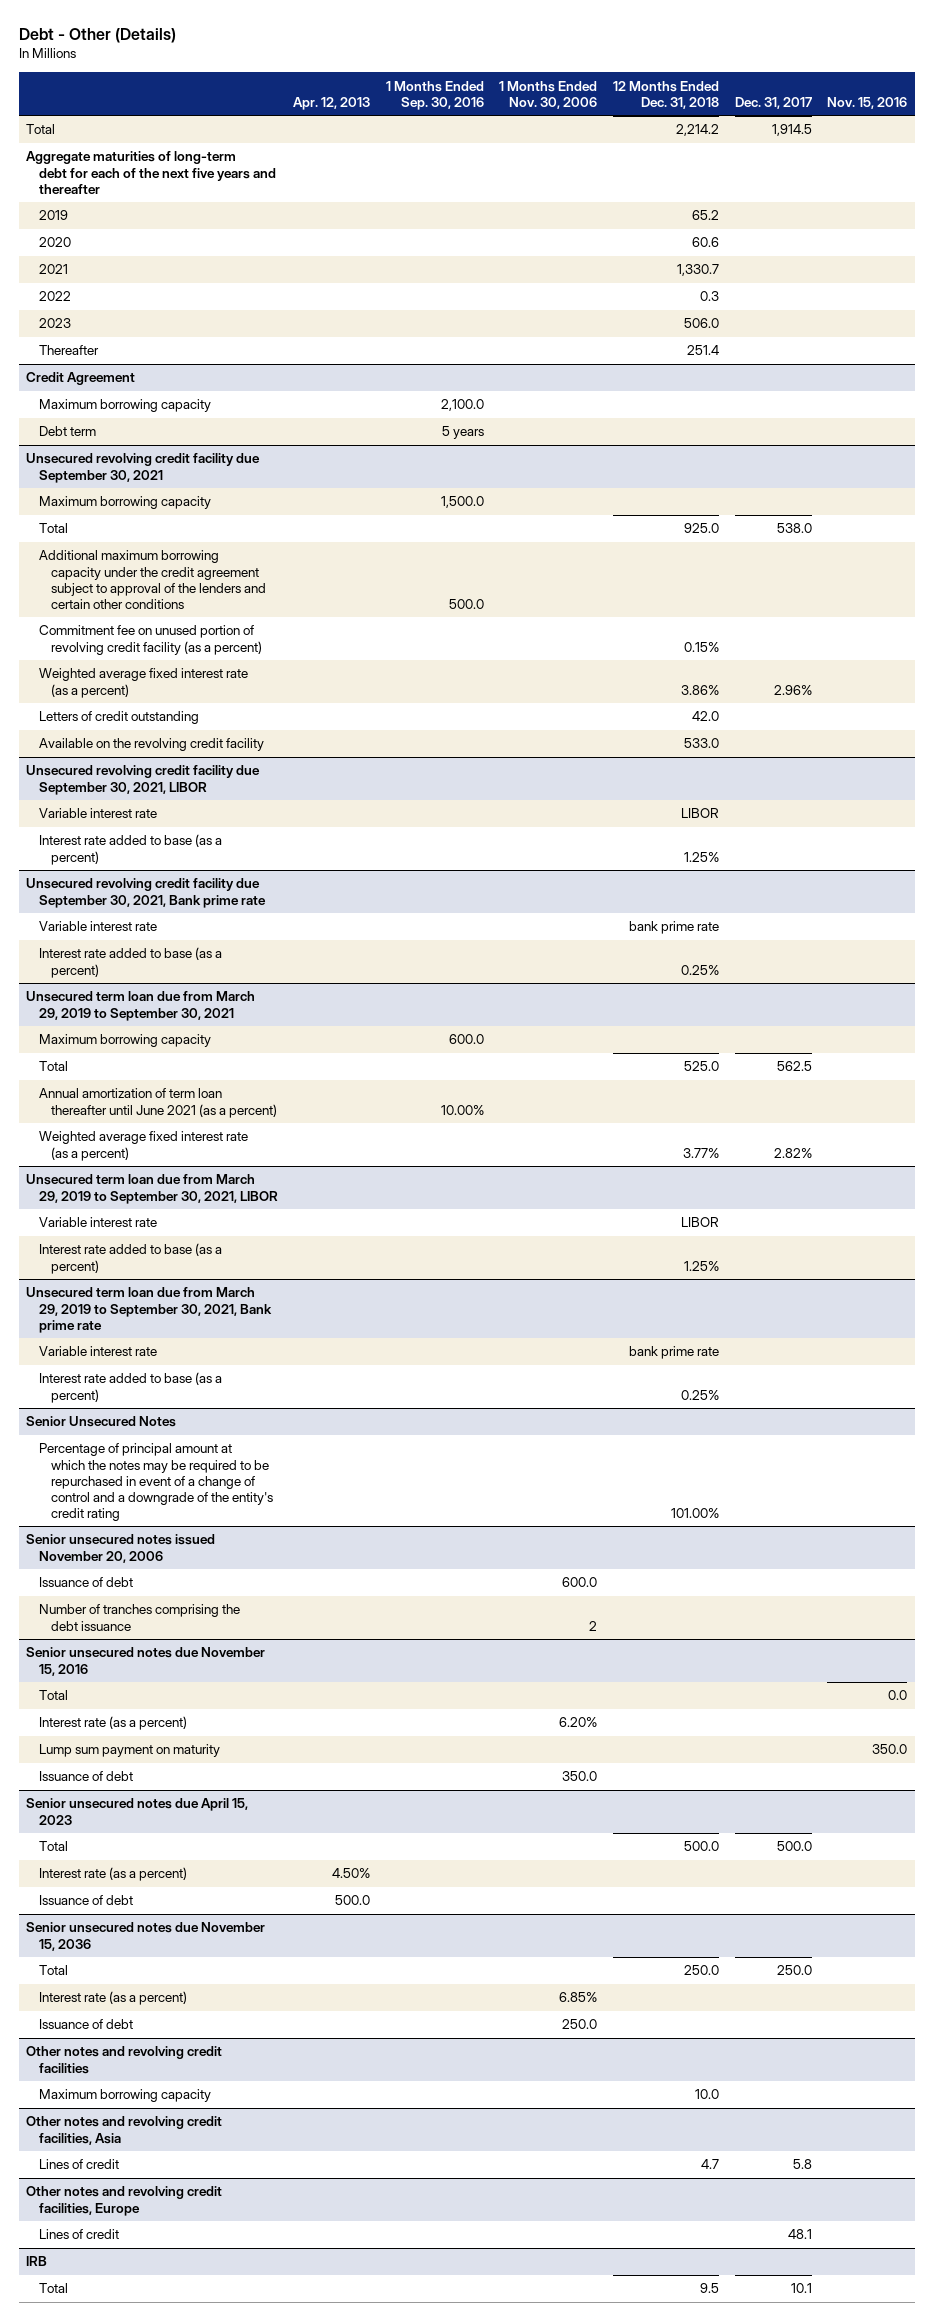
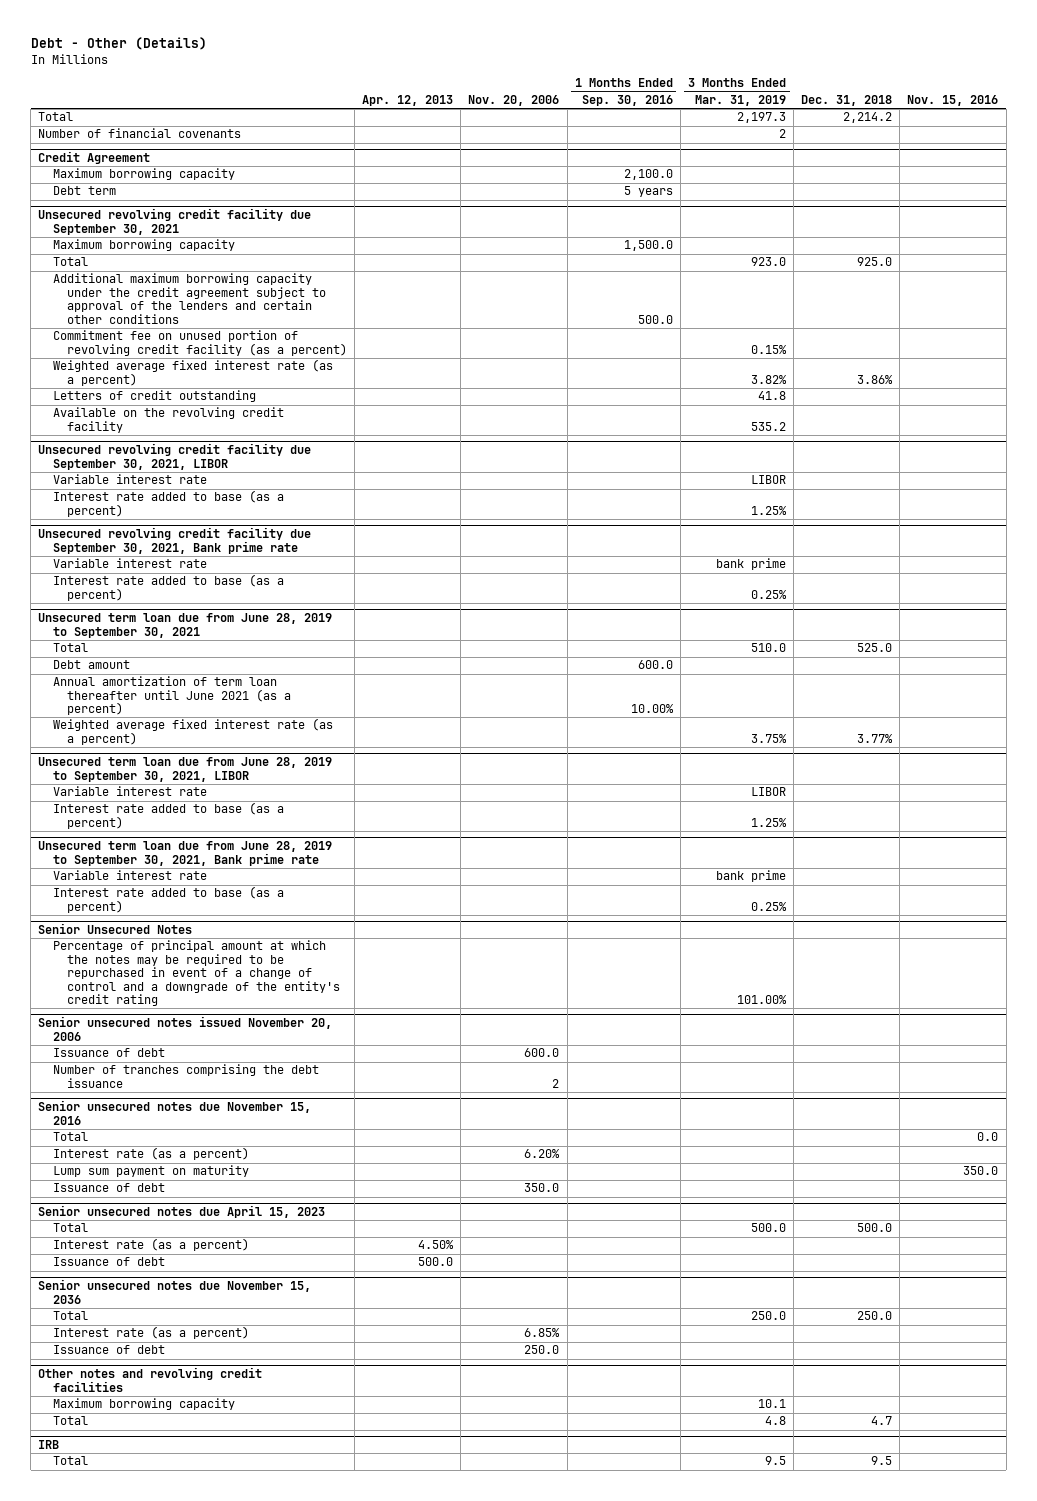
- | Apr. 12, 2013 | 1 Months Ended Sep. 30, 2016 | 1 Months Ended Nov. 30, 2006 | 12 Months Ended Dec. 31, 2018 | Dec. 31, 2017 | Nov. 15, 2016
+ | Apr. 12, 2013 | Nov. 20, 2006 | 1 Months Ended Sep. 30, 2016 | 3 Months Ended Mar. 31, 2019 | Dec. 31, 2018 | Nov. 15, 2016
- Aggregate maturities of long-term debt for each of the next five years and thereafter
- 2019 | | | | 65.2 | |
- 2020 | | | | 60.6 | |
- 2021 | | | | 1,330.7 | |
- 2022 | | | | 0.3 | |
- 2023 | | | | 506.0 | |
- Thereafter | | | | 251.4 | |
+ Number of financial covenants | | | | 2 | |
- Unsecured term loan due from March 29, 2019 to September 30, 2021
- Maximum borrowing capacity | | 600.0 | | | |
+ Unsecured term loan due from June 28, 2019 to September 30, 2021
+ Debt amount | | | 600.0 | | |
- Unsecured term loan due from March 29, 2019 to September 30, 2021, LIBOR
+ Unsecured term loan due from June 28, 2019 to September 30, 2021, LIBOR
- Unsecured term loan due from March 29, 2019 to September 30, 2021, Bank prime rate
+ Unsecured term loan due from June 28, 2019 to September 30, 2021, Bank prime rate
- Other notes and revolving credit facilities, Asia
- Lines of credit | | | | 4.7 | 5.8 |
- Other notes and revolving credit facilities, Europe
- Lines of credit | | | | | 48.1 |
@ Other notes and revolving credit facilities
+ Total | | | | 4.8 | 4.7 |

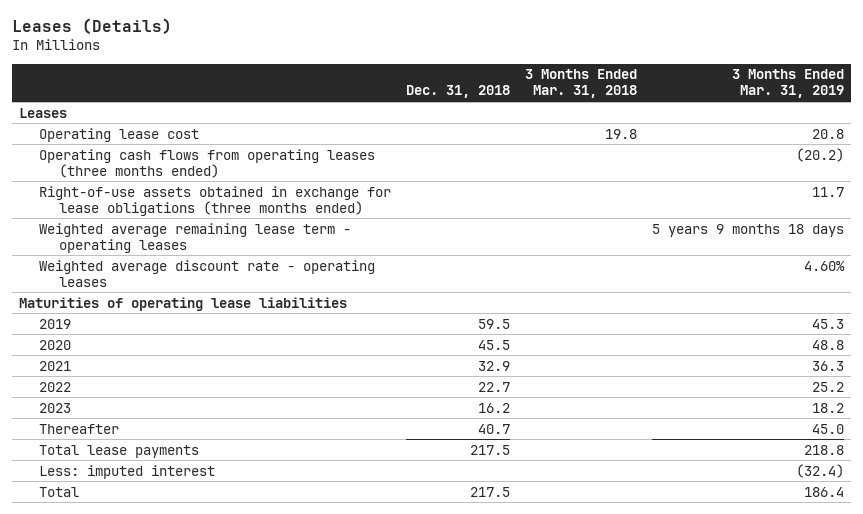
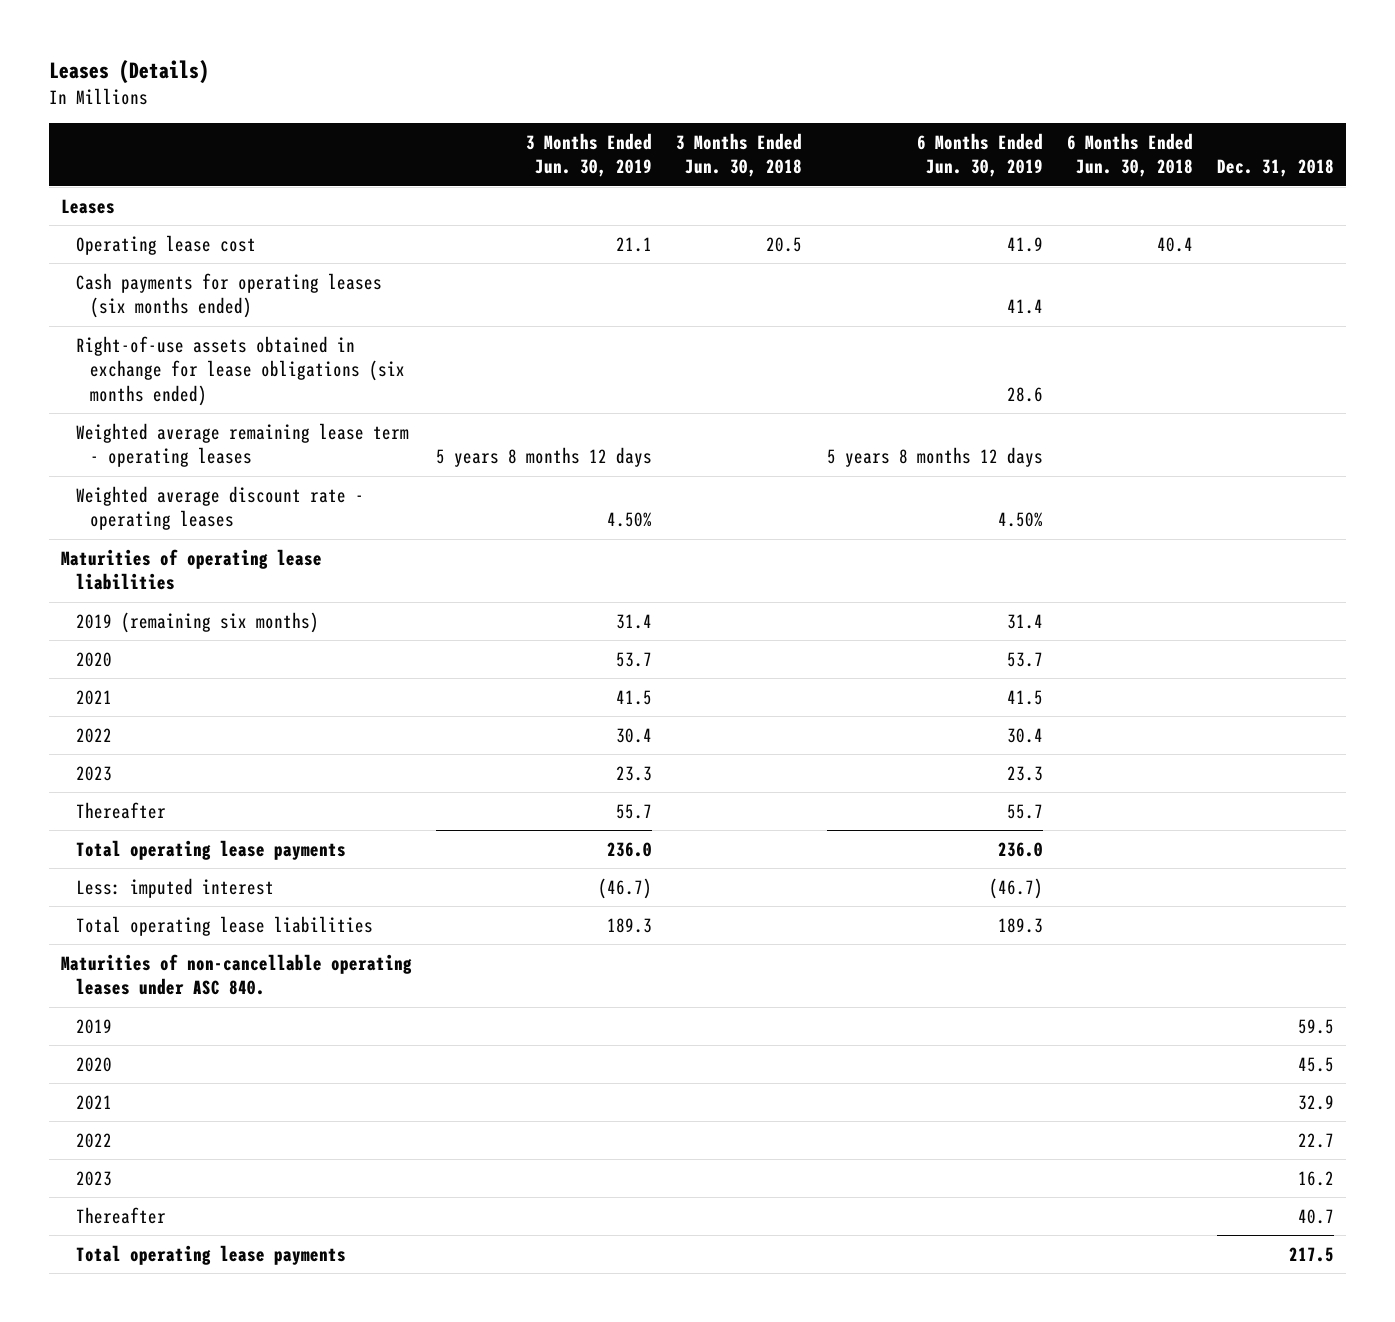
- | Dec. 31, 2018 | 3 Months Ended Mar. 31, 2018 | 3 Months Ended Mar. 31, 2019
+ | 3 Months Ended Jun. 30, 2019 | 3 Months Ended Jun. 30, 2018 | 6 Months Ended Jun. 30, 2019 | 6 Months Ended Jun. 30, 2018 | Dec. 31, 2018
- Operating cash flows from operating leases (three months ended) | | | (20.2)
- Right-of-use assets obtained in exchange for lease obligations (three months ended) | | | 11.7
+ Cash payments for operating leases (six months ended) | | | 41.4 | |
+ Right-of-use assets obtained in exchange for lease obligations (six months ended) | | | 28.6 | |
+ 2019 (remaining six months) | 31.4 | | 31.4 | |
+ 2020 | 53.7 | | 53.7 | |
+ 2021 | 41.5 | | 41.5 | |
+ 2022 | 30.4 | | 30.4 | |
+ 2023 | 23.3 | | 23.3 | |
+ Thereafter | 55.7 | | 55.7 | |
+ Total operating lease payments | 236.0 | | 236.0 | |
moved up: Less: imputed interest | (46.7) | | (46.7) | |
+ Total operating lease liabilities | 189.3 | | 189.3 | |
+ Maturities of non-cancellable operating leases under ASC 840.
- Total lease payments | 217.5 | | 218.8
- Total | 217.5 | | 186.4
+ Total operating lease payments | | | | | 217.5

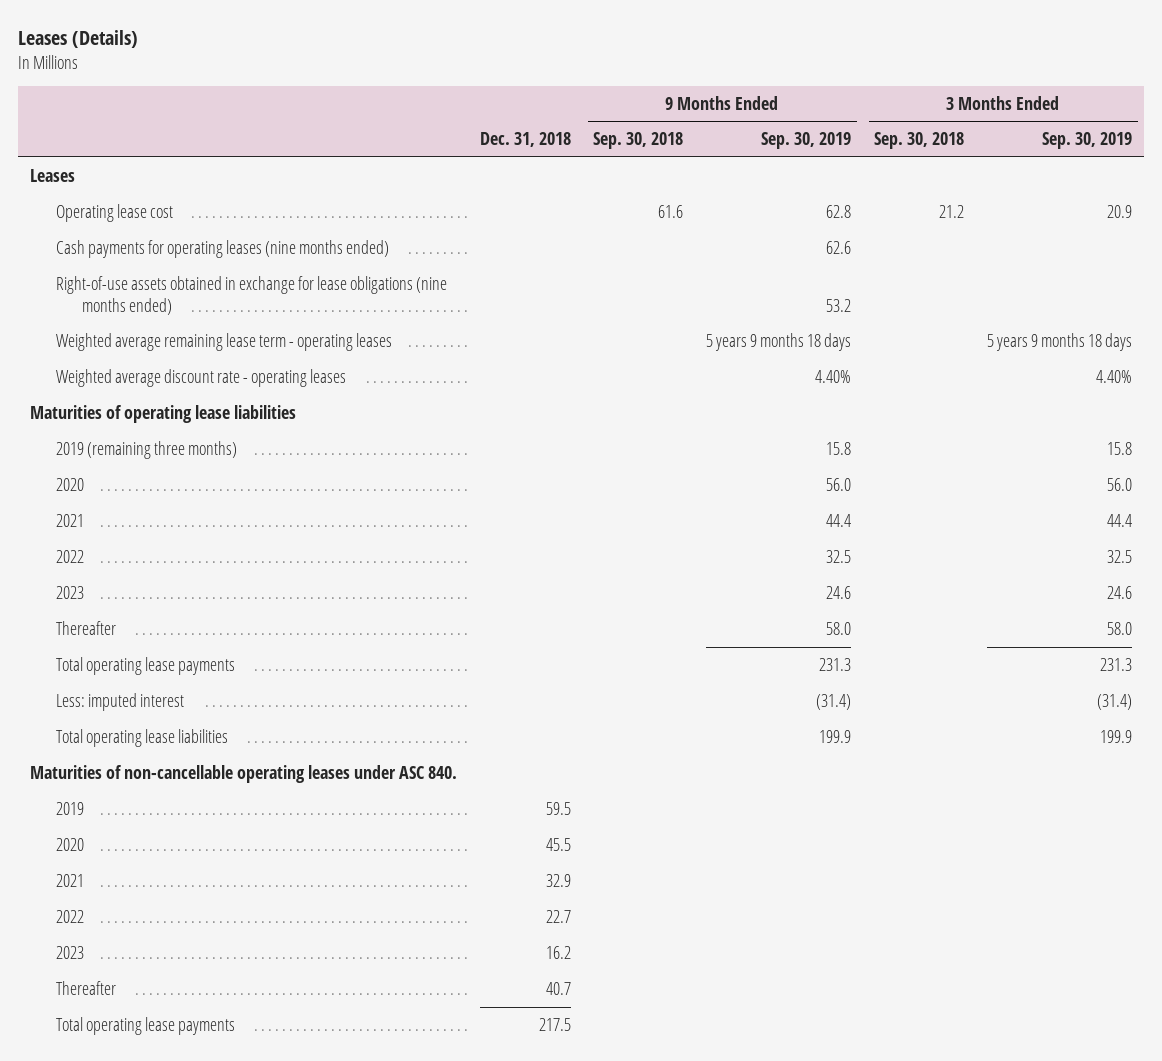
- | 3 Months Ended Jun. 30, 2019 | 3 Months Ended Jun. 30, 2018 | 6 Months Ended Jun. 30, 2019 | 6 Months Ended Jun. 30, 2018 | Dec. 31, 2018
+ | Dec. 31, 2018 | 9 Months Ended Sep. 30, 2018 | 9 Months Ended Sep. 30, 2019 | 3 Months Ended Sep. 30, 2018 | 3 Months Ended Sep. 30, 2019
- Cash payments for operating leases (six months ended) | | | 41.4 | |
- Right-of-use assets obtained in exchange for lease obligations (six months ended) | | | 28.6 | |
+ Cash payments for operating leases (nine months ended) | | | 62.6 | |
+ Right-of-use assets obtained in exchange for lease obligations (nine months ended) | | | 53.2 | |
- 2019 (remaining six months) | 31.4 | | 31.4 | |
+ 2019 (remaining three months) | | | 15.8 | | 15.8

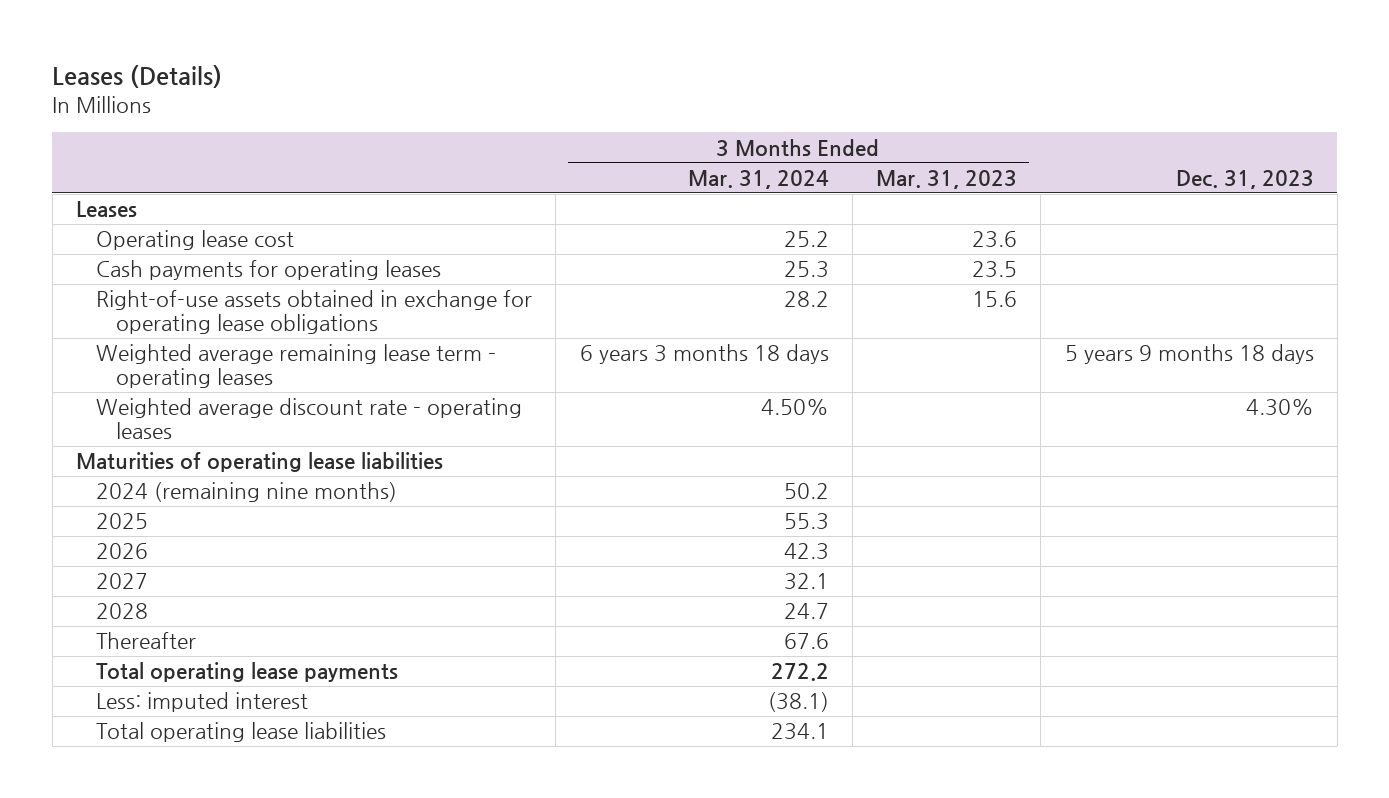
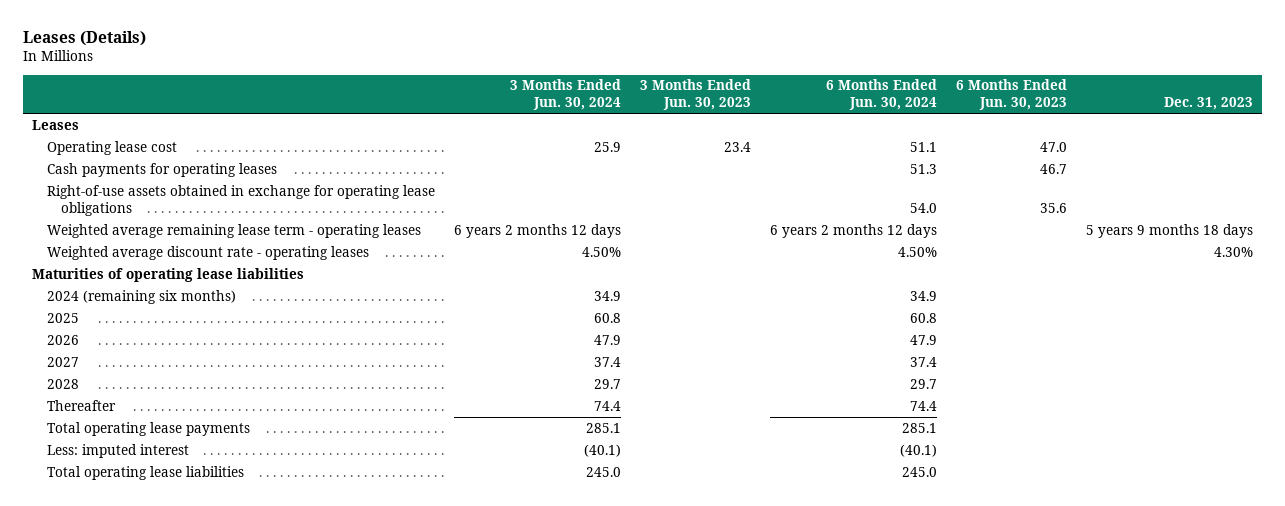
- | 3 Months Ended Mar. 31, 2024 | 3 Months Ended Mar. 31, 2023 | Dec. 31, 2023
+ | 3 Months Ended Jun. 30, 2024 | 3 Months Ended Jun. 30, 2023 | 6 Months Ended Jun. 30, 2024 | 6 Months Ended Jun. 30, 2023 | Dec. 31, 2023
- 2024 (remaining nine months) | 50.2 | |
+ 2024 (remaining six months) | 34.9 | | 34.9 | |

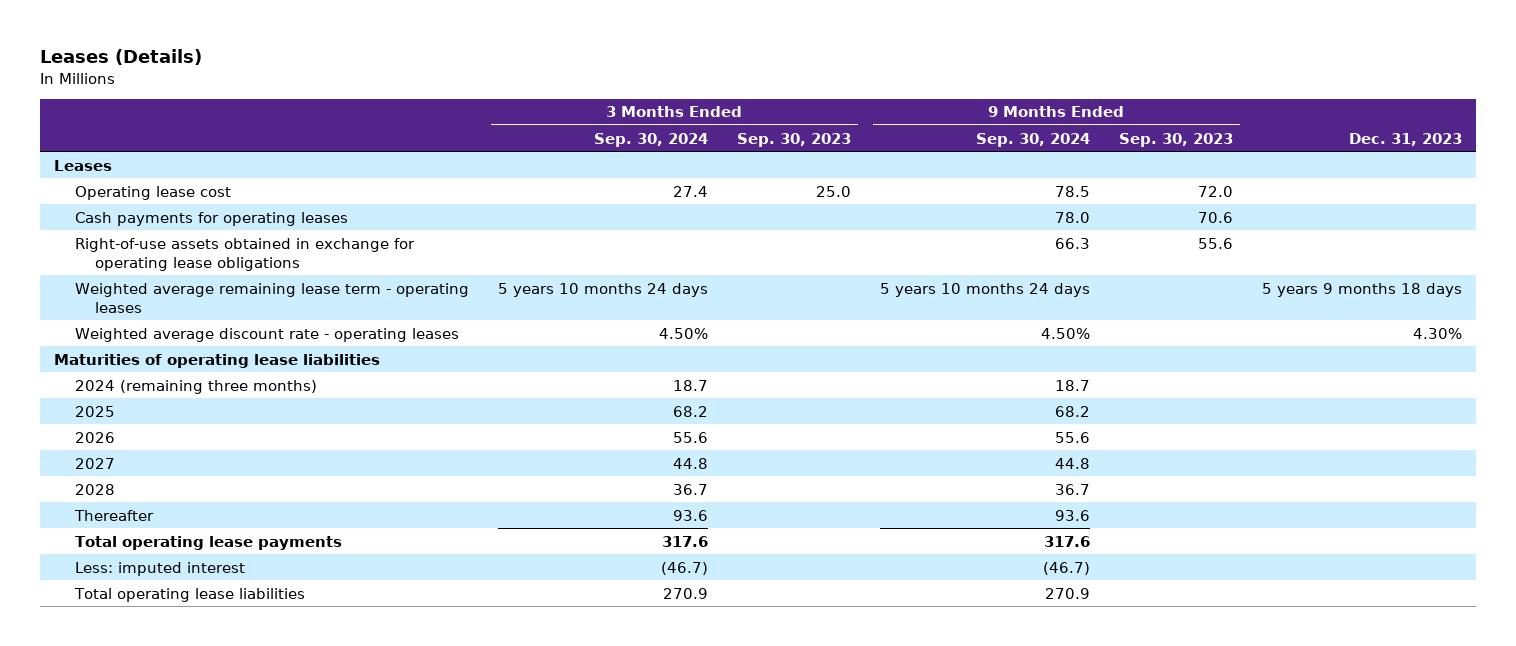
- | 3 Months Ended Jun. 30, 2024 | 3 Months Ended Jun. 30, 2023 | 6 Months Ended Jun. 30, 2024 | 6 Months Ended Jun. 30, 2023 | Dec. 31, 2023
+ | 3 Months Ended Sep. 30, 2024 | 3 Months Ended Sep. 30, 2023 | 9 Months Ended Sep. 30, 2024 | 9 Months Ended Sep. 30, 2023 | Dec. 31, 2023
- 2024 (remaining six months) | 34.9 | | 34.9 | |
+ 2024 (remaining three months) | 18.7 | | 18.7 | |

